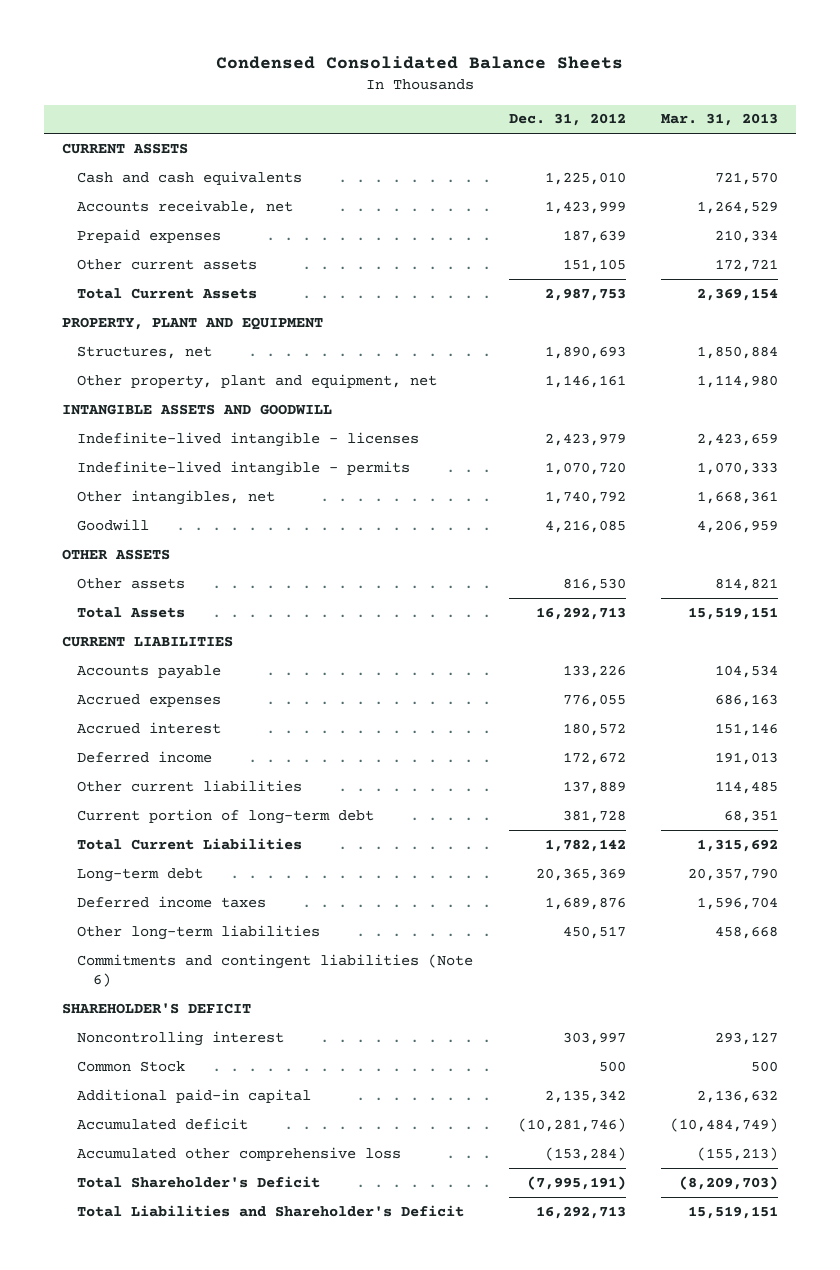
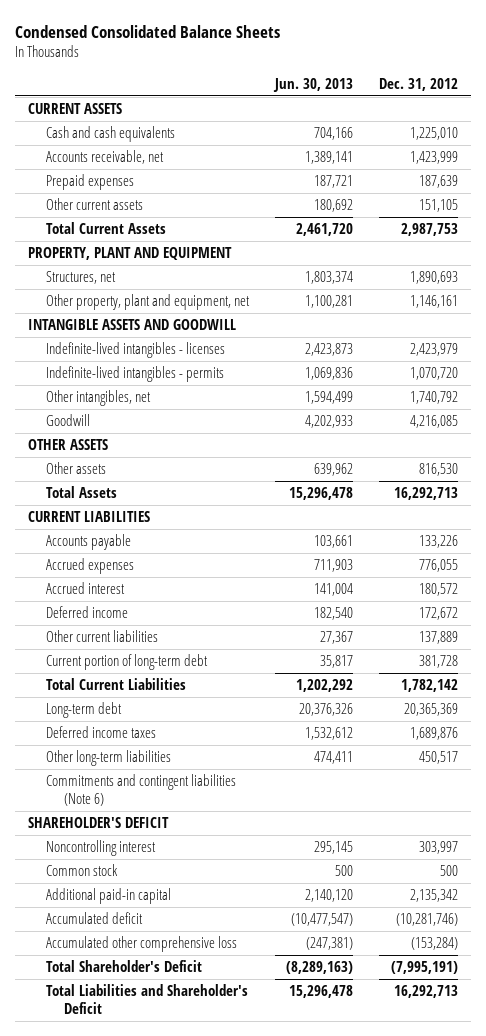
- | Dec. 31, 2012 | Mar. 31, 2013
+ | Jun. 30, 2013 | Dec. 31, 2012
- Indefinite-lived intangible - licenses | 2,423,979 | 2,423,659
- Indefinite-lived intangible - permits | 1,070,720 | 1,070,333
+ Indefinite-lived intangibles - licenses | 2,423,873 | 2,423,979
+ Indefinite-lived intangibles - permits | 1,069,836 | 1,070,720
- Common Stock | 500 | 500
+ Common stock | 500 | 500

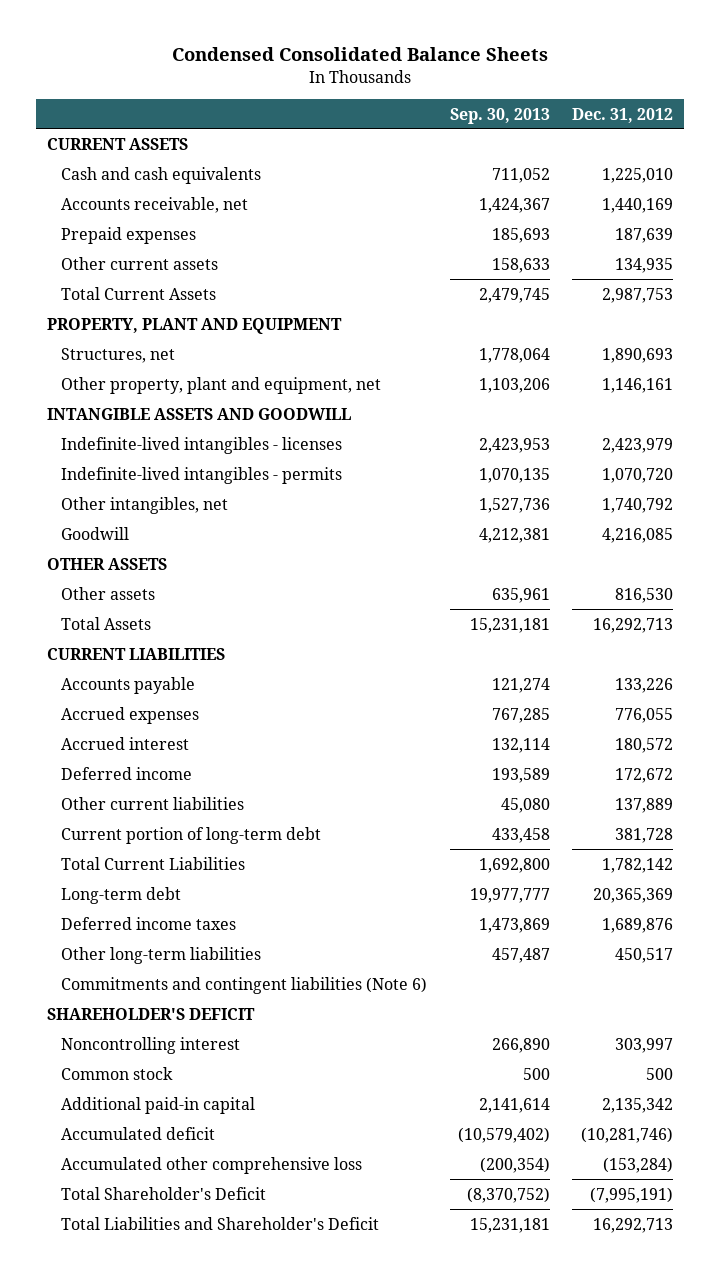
- | Jun. 30, 2013 | Dec. 31, 2012
+ | Sep. 30, 2013 | Dec. 31, 2012
- Accounts receivable, net | 1,389,141 | 1,423,999
+ Accounts receivable, net | 1,424,367 | 1,440,169
- Other current assets | 180,692 | 151,105
+ Other current assets | 158,633 | 134,935

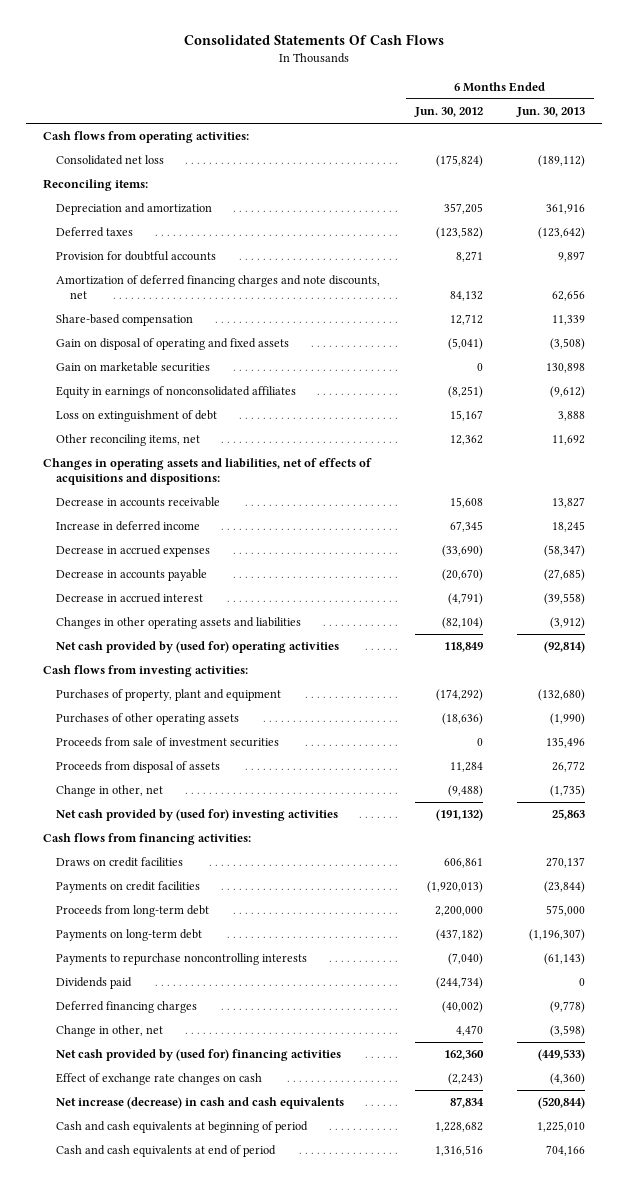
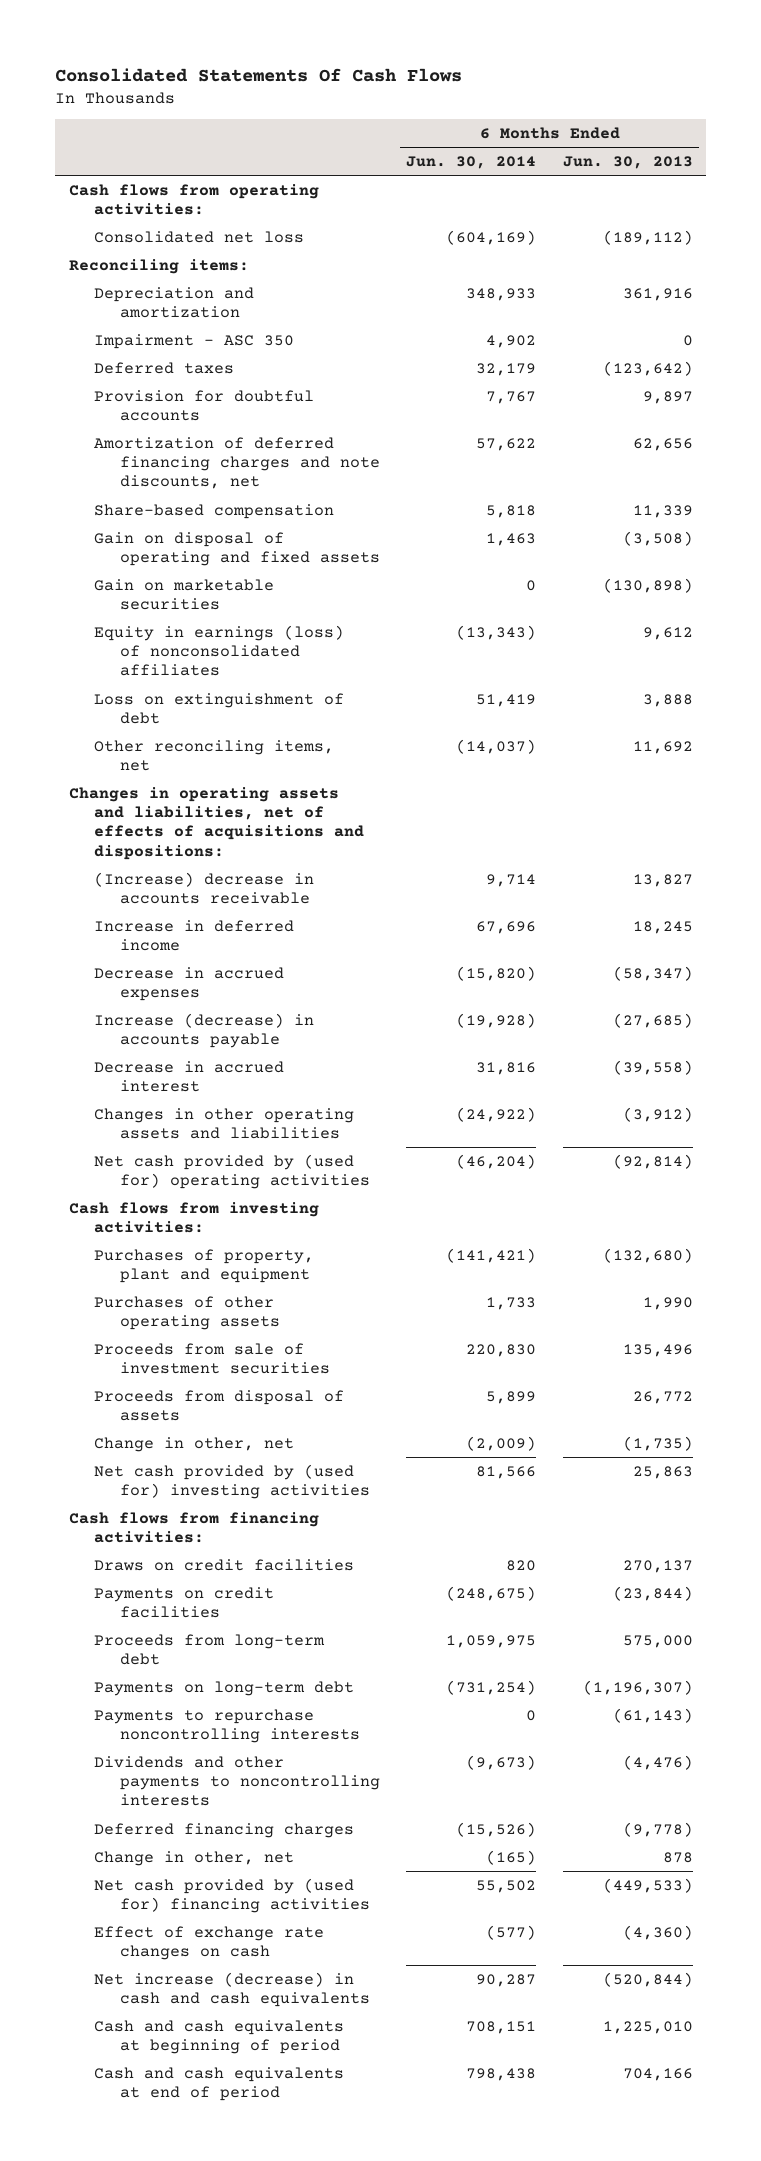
- | 6 Months Ended Jun. 30, 2012 | 6 Months Ended Jun. 30, 2013
+ | 6 Months Ended Jun. 30, 2014 | 6 Months Ended Jun. 30, 2013
+ Impairment - ASC 350 | 4,902 | 0
- Gain on marketable securities | 0 | 130,898
- Equity in earnings of nonconsolidated affiliates | (8,251) | (9,612)
+ Gain on marketable securities | 0 | (130,898)
+ Equity in earnings (loss) of nonconsolidated affiliates | (13,343) | 9,612
- Decrease in accounts receivable | 15,608 | 13,827
+ (Increase) decrease in accounts receivable | 9,714 | 13,827
- Decrease in accounts payable | (20,670) | (27,685)
+ Increase (decrease) in accounts payable | (19,928) | (27,685)
- Purchases of other operating assets | (18,636) | (1,990)
+ Purchases of other operating assets | 1,733 | 1,990
- Dividends paid | (244,734) | 0
+ Dividends and other payments to noncontrolling interests | (9,673) | (4,476)
- Change in other, net | 4,470 | (3,598)
+ Change in other, net | (165) | 878

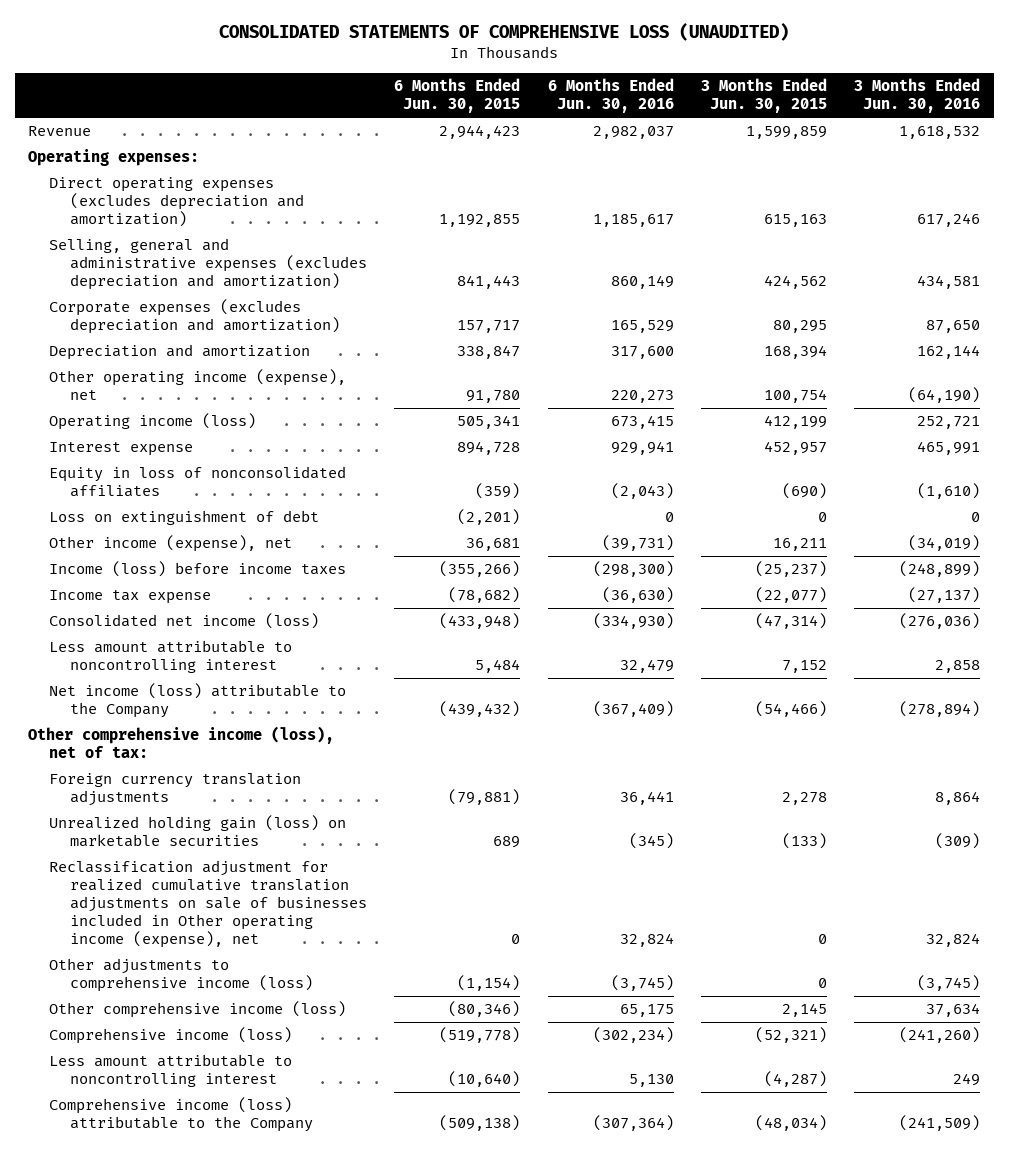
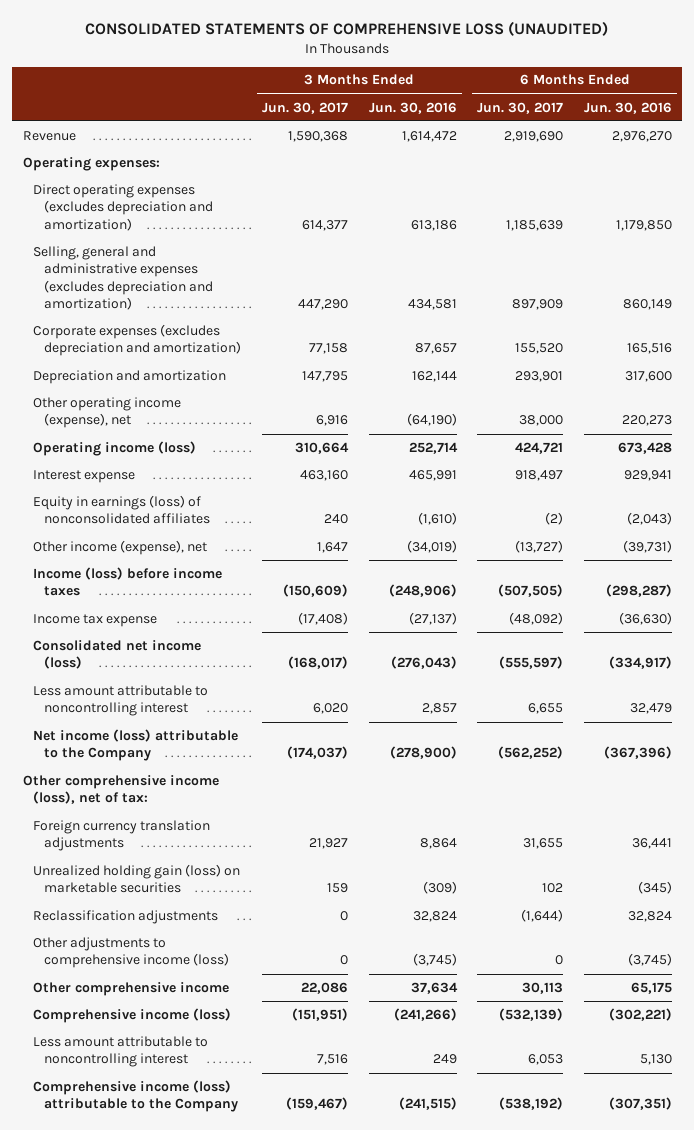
- | 6 Months Ended Jun. 30, 2015 | 6 Months Ended Jun. 30, 2016 | 3 Months Ended Jun. 30, 2015 | 3 Months Ended Jun. 30, 2016
+ | 3 Months Ended Jun. 30, 2017 | 3 Months Ended Jun. 30, 2016 | 6 Months Ended Jun. 30, 2017 | 6 Months Ended Jun. 30, 2016
- Revenue | 2,944,423 | 2,982,037 | 1,599,859 | 1,618,532
+ Revenue | 1,590,368 | 1,614,472 | 2,919,690 | 2,976,270
- Direct operating expenses (excludes depreciation and amortization) | 1,192,855 | 1,185,617 | 615,163 | 617,246
+ Direct operating expenses (excludes depreciation and amortization) | 614,377 | 613,186 | 1,185,639 | 1,179,850
- Corporate expenses (excludes depreciation and amortization) | 157,717 | 165,529 | 80,295 | 87,650
+ Corporate expenses (excludes depreciation and amortization) | 77,158 | 87,657 | 155,520 | 165,516
- Operating income (loss) | 505,341 | 673,415 | 412,199 | 252,721
+ Operating income (loss) | 310,664 | 252,714 | 424,721 | 673,428
- Equity in loss of nonconsolidated affiliates | (359) | (2,043) | (690) | (1,610)
- Loss on extinguishment of debt | (2,201) | 0 | 0 | 0
+ Equity in earnings (loss) of nonconsolidated affiliates | 240 | (1,610) | (2) | (2,043)
- Income (loss) before income taxes | (355,266) | (298,300) | (25,237) | (248,899)
+ Income (loss) before income taxes | (150,609) | (248,906) | (507,505) | (298,287)
- Consolidated net income (loss) | (433,948) | (334,930) | (47,314) | (276,036)
- Less amount attributable to noncontrolling interest | 5,484 | 32,479 | 7,152 | 2,858
- Net income (loss) attributable to the Company | (439,432) | (367,409) | (54,466) | (278,894)
+ Consolidated net income (loss) | (168,017) | (276,043) | (555,597) | (334,917)
+ Less amount attributable to noncontrolling interest | 6,020 | 2,857 | 6,655 | 32,479
+ Net income (loss) attributable to the Company | (174,037) | (278,900) | (562,252) | (367,396)
- Reclassification adjustment for realized cumulative translation adjustments on sale of businesses included in Other operating income (expense), net | 0 | 32,824 | 0 | 32,824
+ Reclassification adjustments | 0 | 32,824 | (1,644) | 32,824
- Other comprehensive income (loss) | (80,346) | 65,175 | 2,145 | 37,634
- Comprehensive income (loss) | (519,778) | (302,234) | (52,321) | (241,260)
+ Other comprehensive income | 22,086 | 37,634 | 30,113 | 65,175
+ Comprehensive income (loss) | (151,951) | (241,266) | (532,139) | (302,221)
- Comprehensive income (loss) attributable to the Company | (509,138) | (307,364) | (48,034) | (241,509)
+ Comprehensive income (loss) attributable to the Company | (159,467) | (241,515) | (538,192) | (307,351)

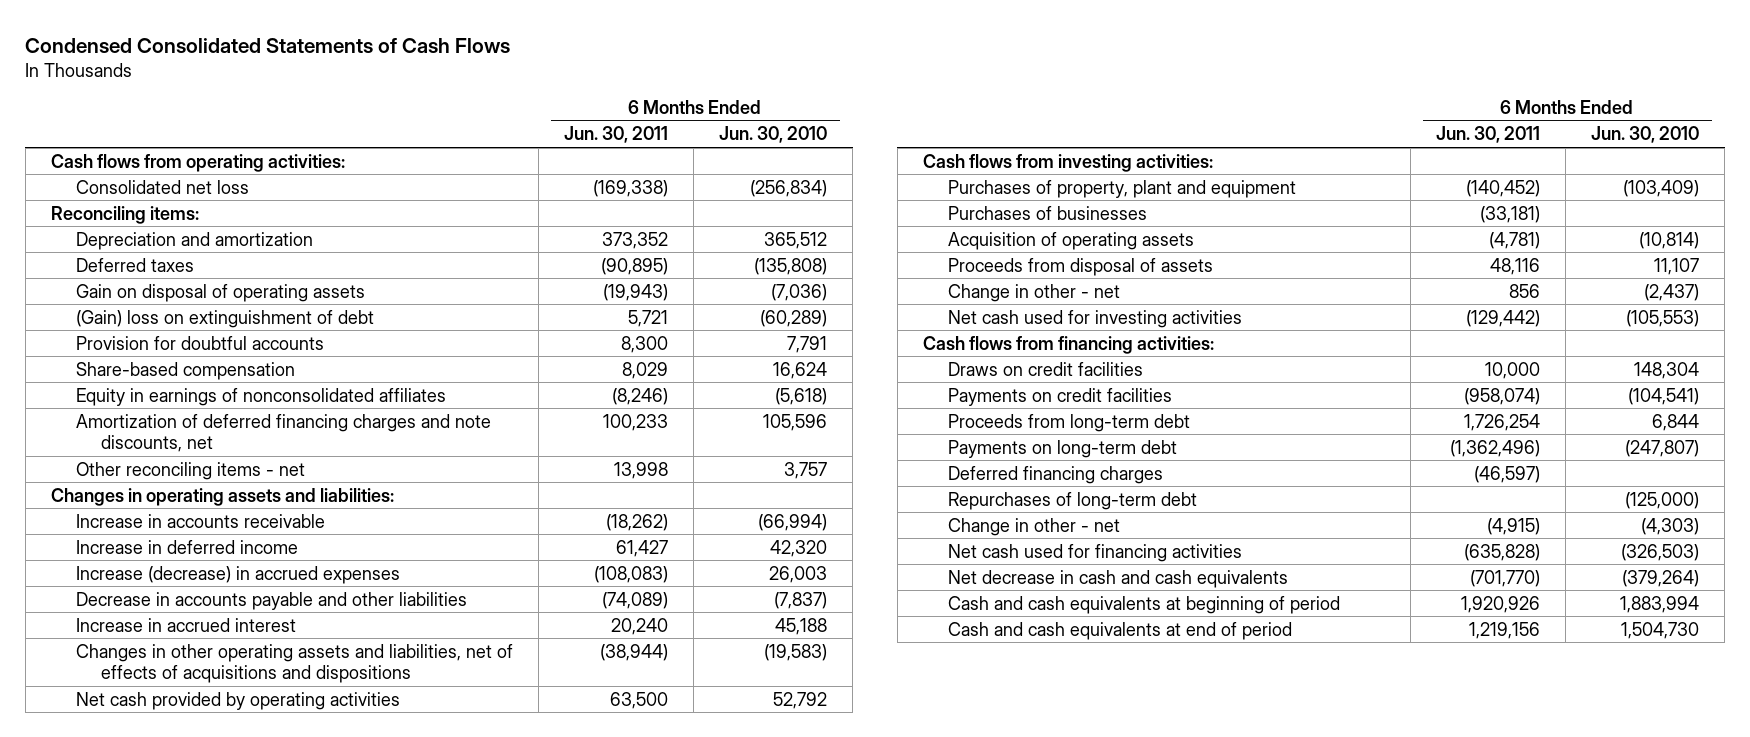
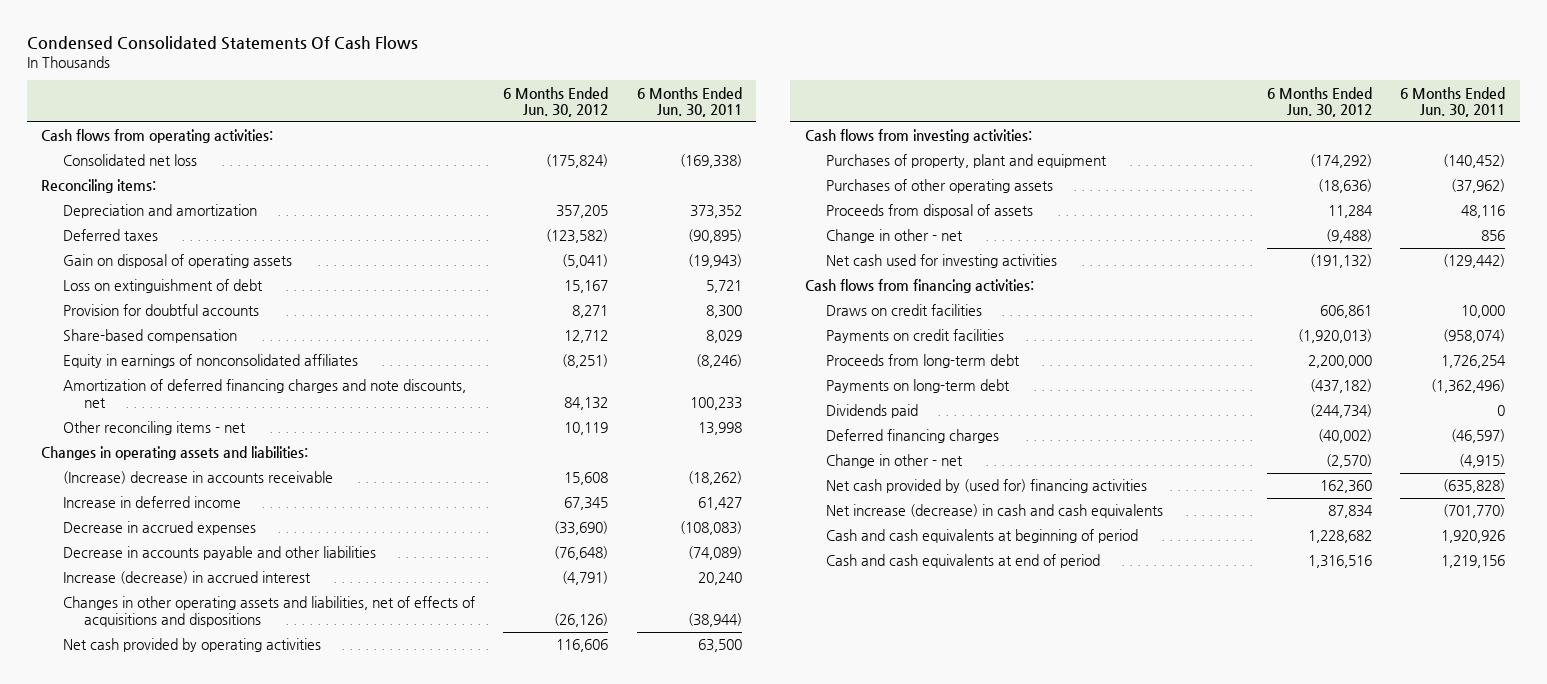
- Condensed Consolidated Statements of Cash Flows
+ Condensed Consolidated Statements Of Cash Flows
- | 6 Months Ended Jun. 30, 2011 | 6 Months Ended Jun. 30, 2010
+ | 6 Months Ended Jun. 30, 2012 | 6 Months Ended Jun. 30, 2011
- (Gain) loss on extinguishment of debt | 5,721 | (60,289)
+ Loss on extinguishment of debt | 15,167 | 5,721
- Increase in accounts receivable | (18,262) | (66,994)
+ (Increase) decrease in accounts receivable | 15,608 | (18,262)
- Increase (decrease) in accrued expenses | (108,083) | 26,003
+ Decrease in accrued expenses | (33,690) | (108,083)
- Increase in accrued interest | 20,240 | 45,188
+ Increase (decrease) in accrued interest | (4,791) | 20,240
- Purchases of businesses | (33,181) |
- Acquisition of operating assets | (4,781) | (10,814)
+ Purchases of other operating assets | (18,636) | (37,962)
+ Dividends paid | (244,734) | 0
- Repurchases of long-term debt | | (125,000)
- Net cash used for financing activities | (635,828) | (326,503)
- Net decrease in cash and cash equivalents | (701,770) | (379,264)
+ Net cash provided by (used for) financing activities | 162,360 | (635,828)
+ Net increase (decrease) in cash and cash equivalents | 87,834 | (701,770)

